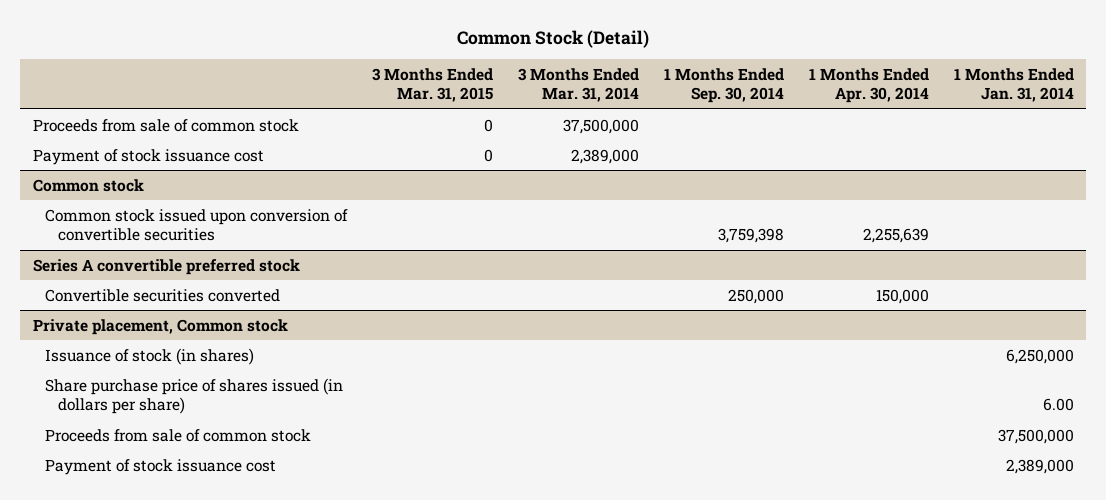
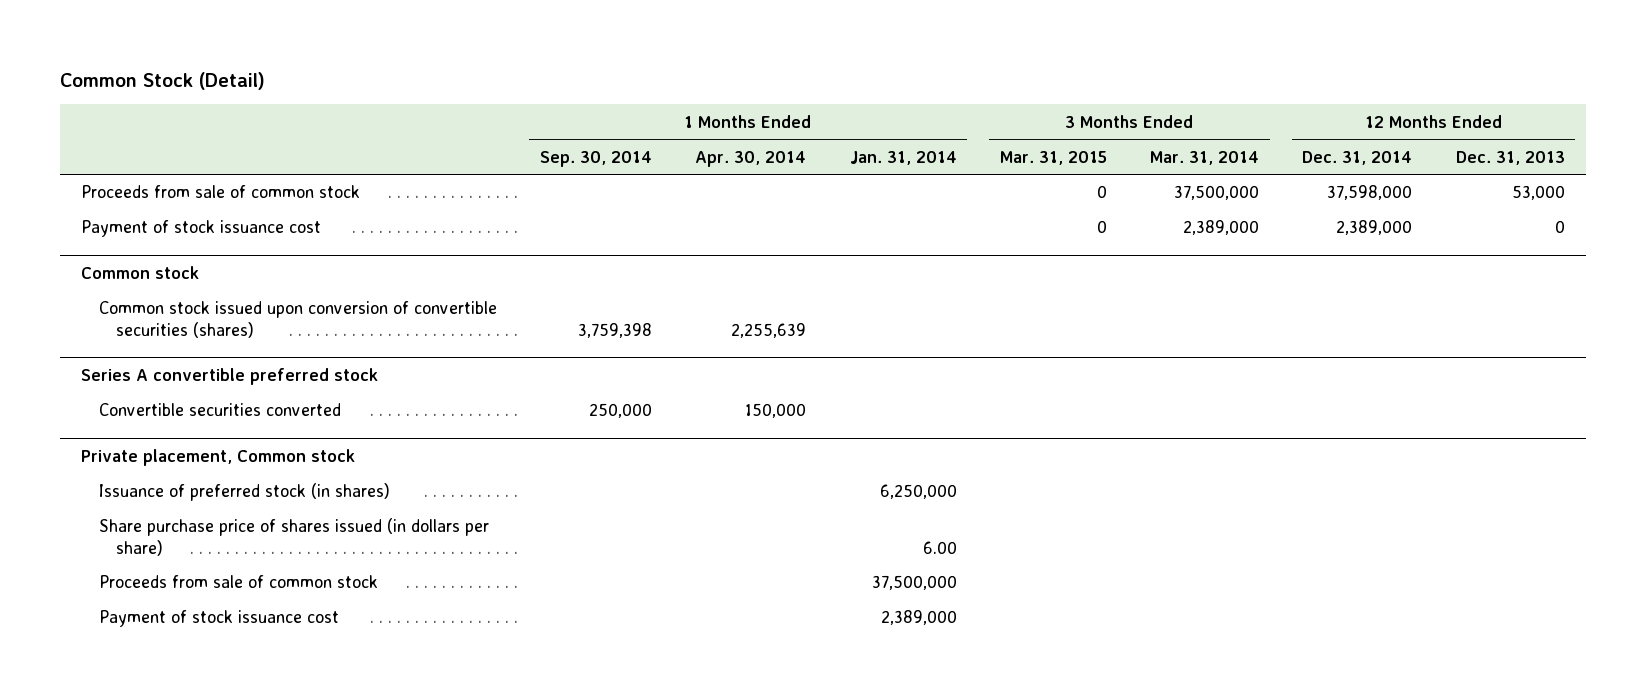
- | 3 Months Ended Mar. 31, 2015 | 3 Months Ended Mar. 31, 2014 | 1 Months Ended Sep. 30, 2014 | 1 Months Ended Apr. 30, 2014 | 1 Months Ended Jan. 31, 2014
+ | 1 Months Ended Sep. 30, 2014 | 1 Months Ended Apr. 30, 2014 | 1 Months Ended Jan. 31, 2014 | 3 Months Ended Mar. 31, 2015 | 3 Months Ended Mar. 31, 2014 | 12 Months Ended Dec. 31, 2014 | 12 Months Ended Dec. 31, 2013
@ Common stock
- Common stock issued upon conversion of convertible securities | | | 3,759,398 | 2,255,639 |
+ Common stock issued upon conversion of convertible securities (shares) | 3,759,398 | 2,255,639 | | | | |
@ Private placement, Common stock
- Issuance of stock (in shares) | | | | | 6,250,000
+ Issuance of preferred stock (in shares) | | | 6,250,000 | | | |

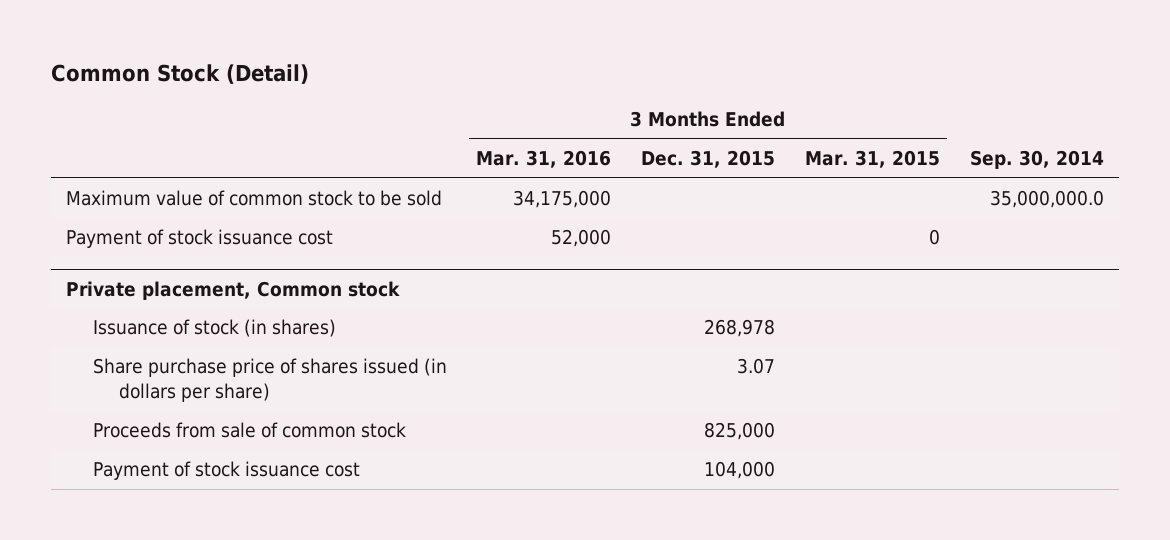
- | 1 Months Ended Sep. 30, 2014 | 1 Months Ended Apr. 30, 2014 | 1 Months Ended Jan. 31, 2014 | 3 Months Ended Mar. 31, 2015 | 3 Months Ended Mar. 31, 2014 | 12 Months Ended Dec. 31, 2014 | 12 Months Ended Dec. 31, 2013
+ | 3 Months Ended Mar. 31, 2016 | 3 Months Ended Dec. 31, 2015 | 3 Months Ended Mar. 31, 2015 | Sep. 30, 2014
- Proceeds from sale of common stock | | | | 0 | 37,500,000 | 37,598,000 | 53,000
+ Maximum value of common stock to be sold | 34,175,000 | | | 35,000,000.0
- Common stock
- Common stock issued upon conversion of convertible securities (shares) | 3,759,398 | 2,255,639 | | | | |
- Series A convertible preferred stock
- Convertible securities converted | 250,000 | 150,000 | | | | |
@ Private placement, Common stock
- Issuance of preferred stock (in shares) | | | 6,250,000 | | | |
+ Issuance of stock (in shares) | | 268,978 | |

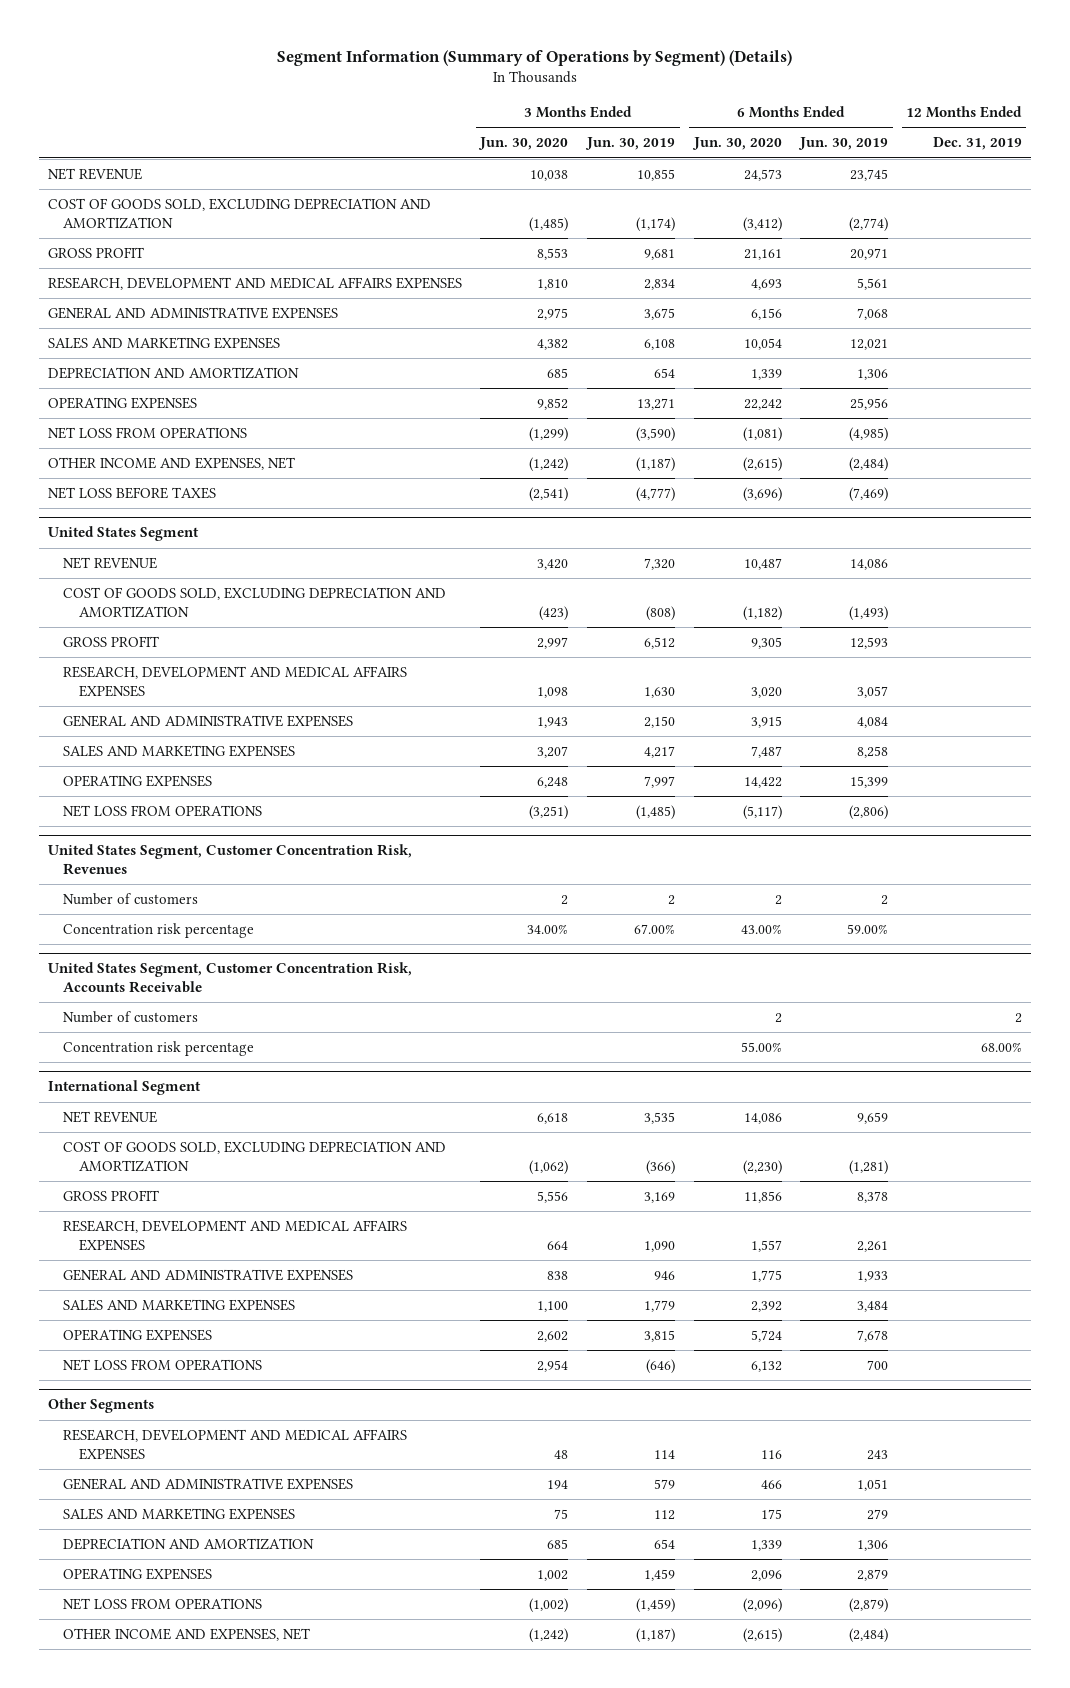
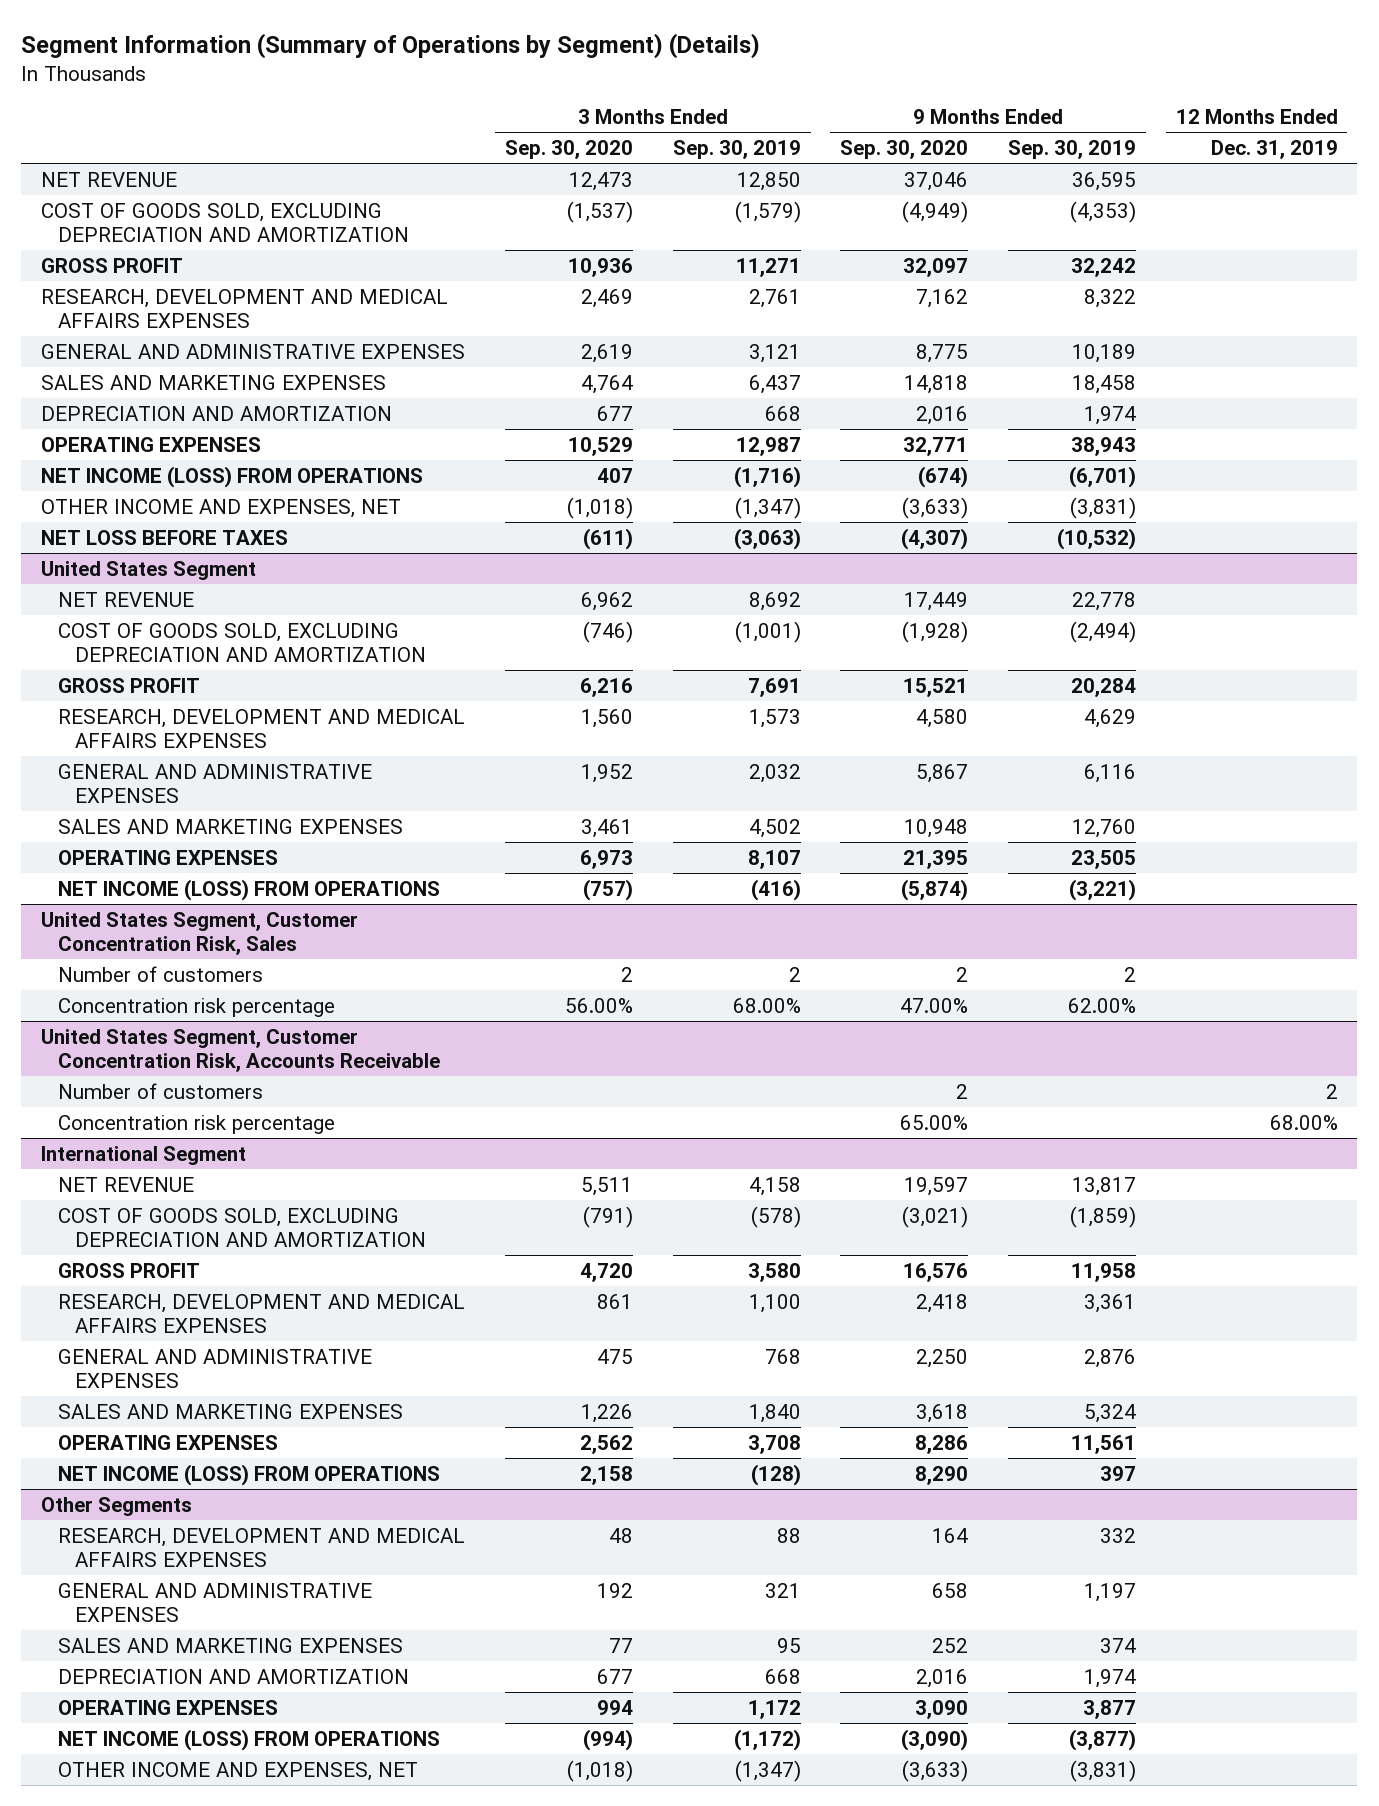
- | 3 Months Ended Jun. 30, 2020 | 3 Months Ended Jun. 30, 2019 | 6 Months Ended Jun. 30, 2020 | 6 Months Ended Jun. 30, 2019 | 12 Months Ended Dec. 31, 2019
+ | 3 Months Ended Sep. 30, 2020 | 3 Months Ended Sep. 30, 2019 | 9 Months Ended Sep. 30, 2020 | 9 Months Ended Sep. 30, 2019 | 12 Months Ended Dec. 31, 2019
- NET LOSS FROM OPERATIONS | (1,299) | (3,590) | (1,081) | (4,985) |
+ NET INCOME (LOSS) FROM OPERATIONS | 407 | (1,716) | (674) | (6,701) |
@ United States Segment
- NET LOSS FROM OPERATIONS | (3,251) | (1,485) | (5,117) | (2,806) |
- United States Segment, Customer Concentration Risk, Revenues
@ United States Segment
+ NET INCOME (LOSS) FROM OPERATIONS | (757) | (416) | (5,874) | (3,221) |
+ United States Segment, Customer Concentration Risk, Sales
@ International Segment
- NET LOSS FROM OPERATIONS | 2,954 | (646) | 6,132 | 700 |
+ NET INCOME (LOSS) FROM OPERATIONS | 2,158 | (128) | 8,290 | 397 |
@ Other Segments
- NET LOSS FROM OPERATIONS | (1,002) | (1,459) | (2,096) | (2,879) |
+ NET INCOME (LOSS) FROM OPERATIONS | (994) | (1,172) | (3,090) | (3,877) |

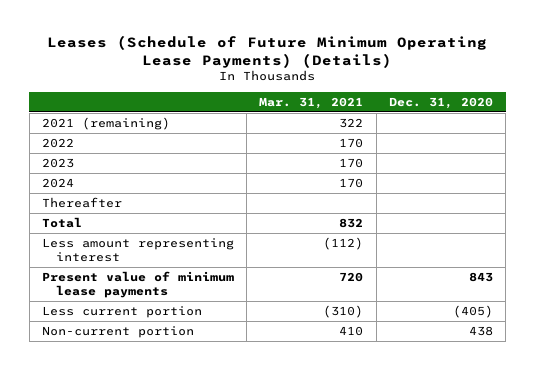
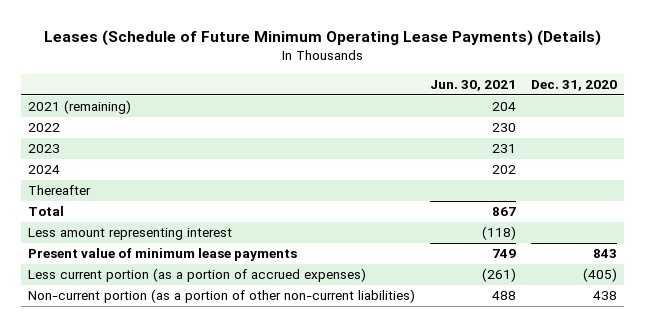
- | Mar. 31, 2021 | Dec. 31, 2020
+ | Jun. 30, 2021 | Dec. 31, 2020
- Less current portion | (310) | (405)
- Non-current portion | 410 | 438
+ Less current portion (as a portion of accrued expenses) | (261) | (405)
+ Non-current portion (as a portion of other non-current liabilities) | 488 | 438

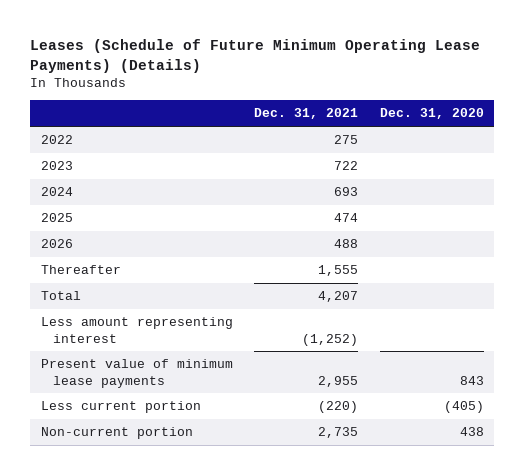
- | Jun. 30, 2021 | Dec. 31, 2020
+ | Dec. 31, 2021 | Dec. 31, 2020
- 2021 (remaining) | 204 |
+ 2025 | 474 |
+ 2026 | 488 |
- Less current portion (as a portion of accrued expenses) | (261) | (405)
- Non-current portion (as a portion of other non-current liabilities) | 488 | 438
+ Less current portion | (220) | (405)
+ Non-current portion | 2,735 | 438

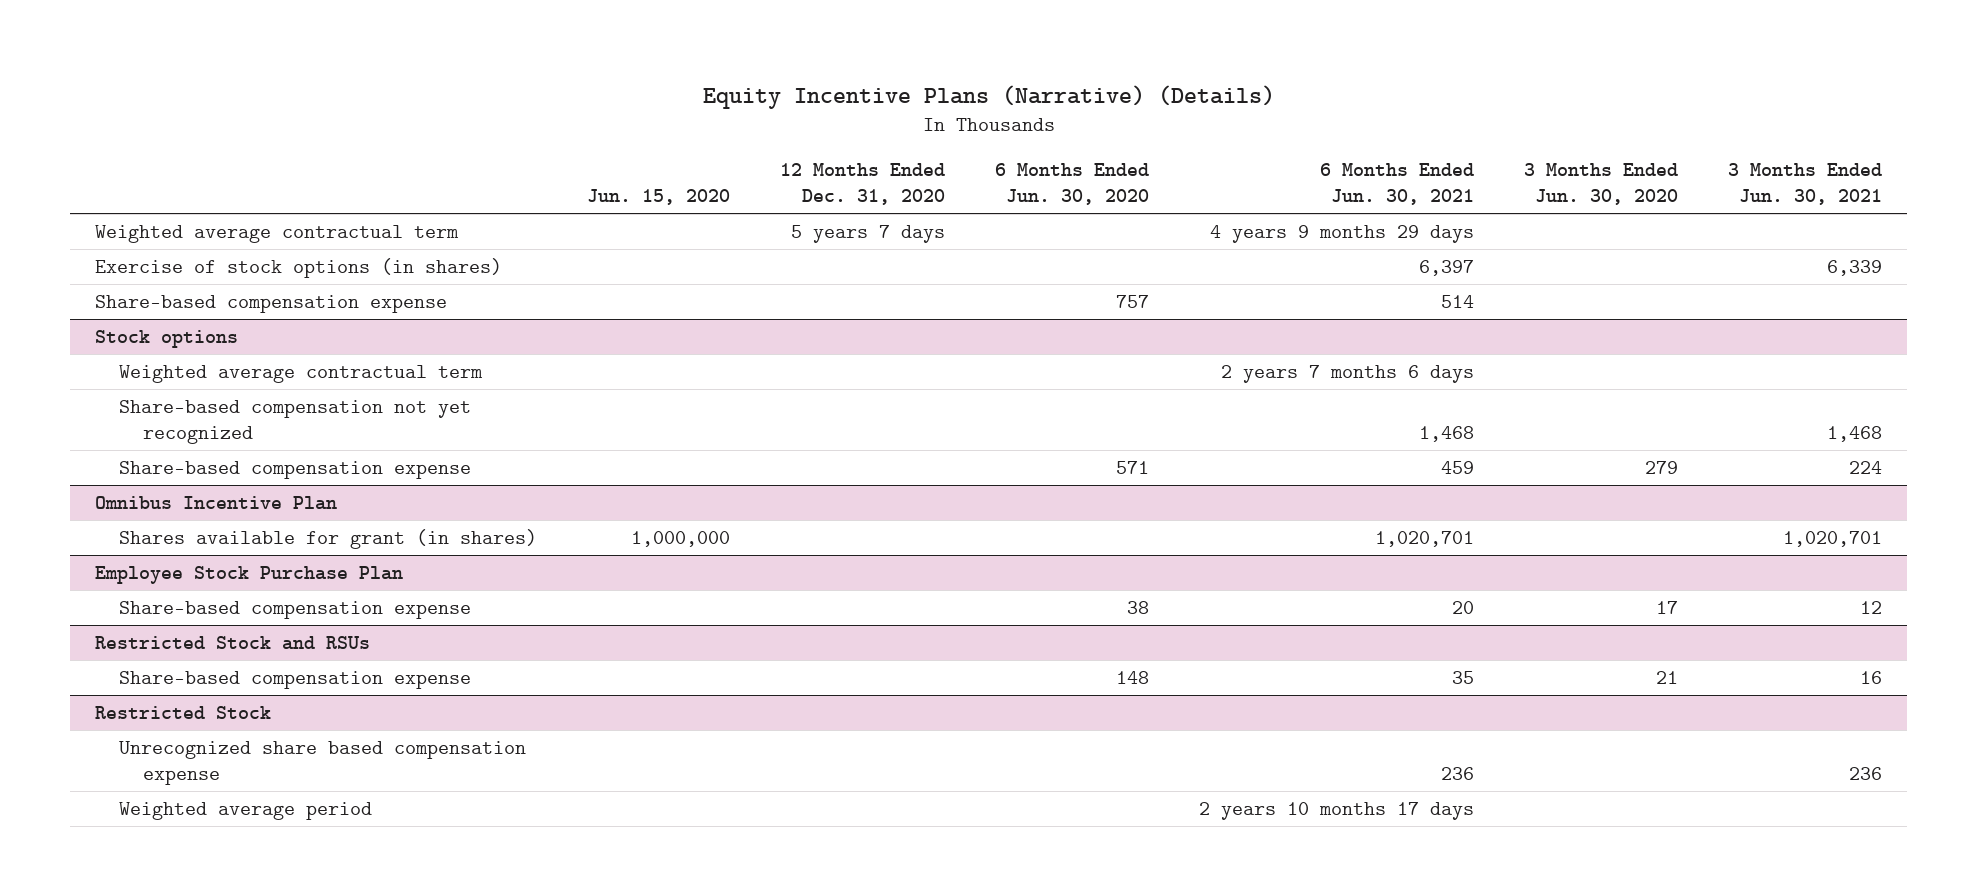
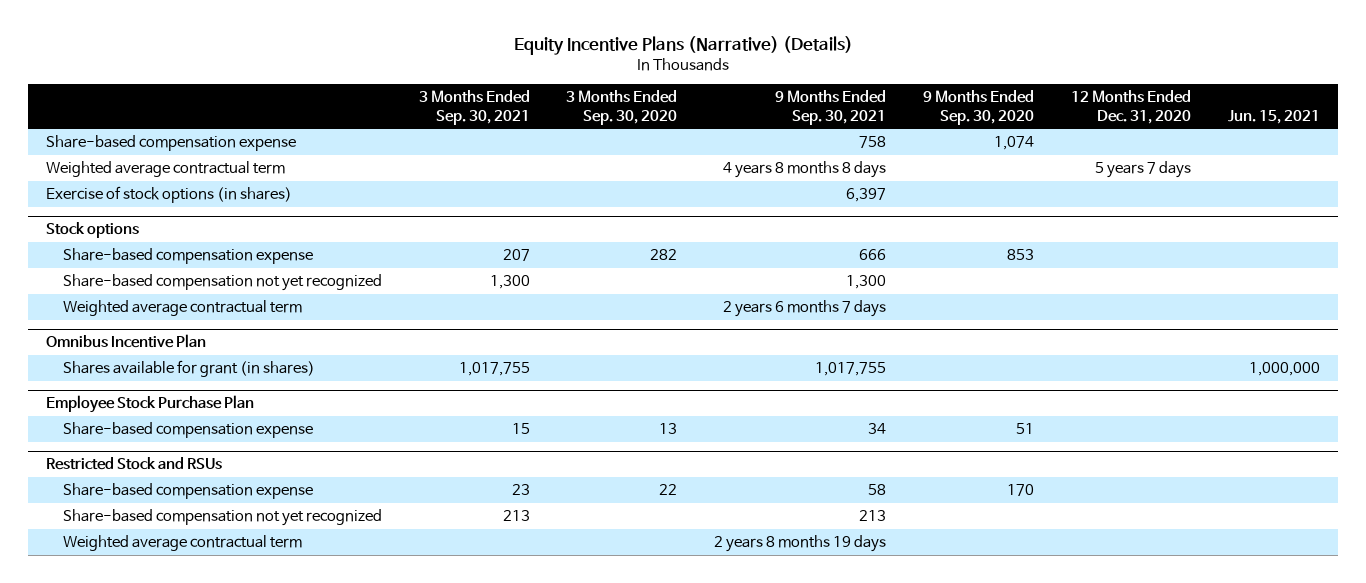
- | Jun. 15, 2020 | 12 Months Ended Dec. 31, 2020 | 6 Months Ended Jun. 30, 2020 | 6 Months Ended Jun. 30, 2021 | 3 Months Ended Jun. 30, 2020 | 3 Months Ended Jun. 30, 2021
+ | 3 Months Ended Sep. 30, 2021 | 3 Months Ended Sep. 30, 2020 | 9 Months Ended Sep. 30, 2021 | 9 Months Ended Sep. 30, 2020 | 12 Months Ended Dec. 31, 2020 | Jun. 15, 2021
moved up: Share-based compensation expense | | | 758 | 1,074 | |
@ Stock options
moved down: Share-based compensation not yet recognized | 1,300 | | 1,300 | | |
moved down: Weighted average contractual term | | | 2 years 6 months 7 days | | |
- Restricted Stock
- Unrecognized share based compensation expense | | | | 236 | | 236
- Weighted average period | | | | 2 years 10 months 17 days | |
@ Restricted Stock and RSUs
+ Share-based compensation not yet recognized | 213 | | 213 | | |
+ Weighted average contractual term | | | 2 years 8 months 19 days | | |

